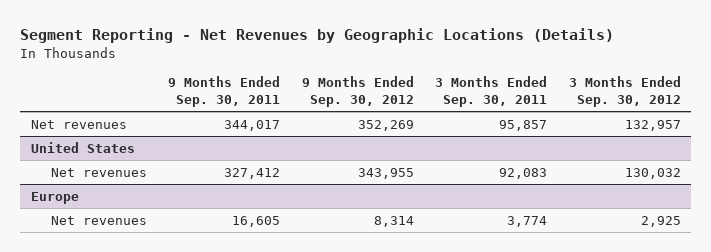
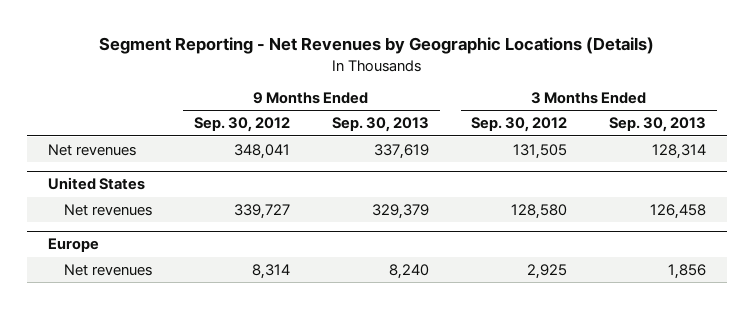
- | 9 Months Ended Sep. 30, 2011 | 9 Months Ended Sep. 30, 2012 | 3 Months Ended Sep. 30, 2011 | 3 Months Ended Sep. 30, 2012
+ | 9 Months Ended Sep. 30, 2012 | 9 Months Ended Sep. 30, 2013 | 3 Months Ended Sep. 30, 2012 | 3 Months Ended Sep. 30, 2013
- Net revenues | 344,017 | 352,269 | 95,857 | 132,957
+ Net revenues | 348,041 | 337,619 | 131,505 | 128,314
@ United States
- Net revenues | 327,412 | 343,955 | 92,083 | 130,032
+ Net revenues | 339,727 | 329,379 | 128,580 | 126,458

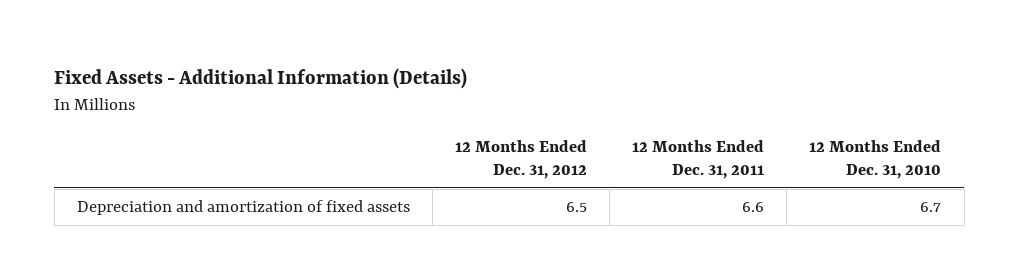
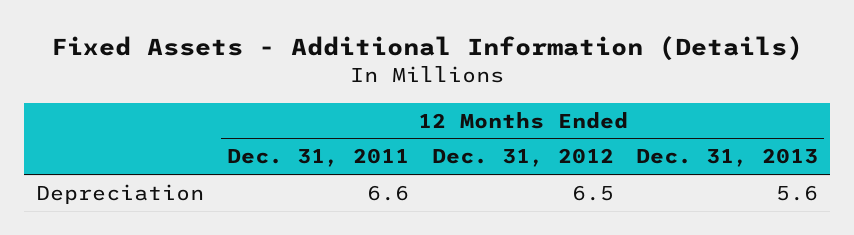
- | 12 Months Ended Dec. 31, 2012 | 12 Months Ended Dec. 31, 2011 | 12 Months Ended Dec. 31, 2010
+ | 12 Months Ended Dec. 31, 2011 | 12 Months Ended Dec. 31, 2012 | 12 Months Ended Dec. 31, 2013
- Depreciation and amortization of fixed assets | 6.5 | 6.6 | 6.7
+ Depreciation | 6.6 | 6.5 | 5.6

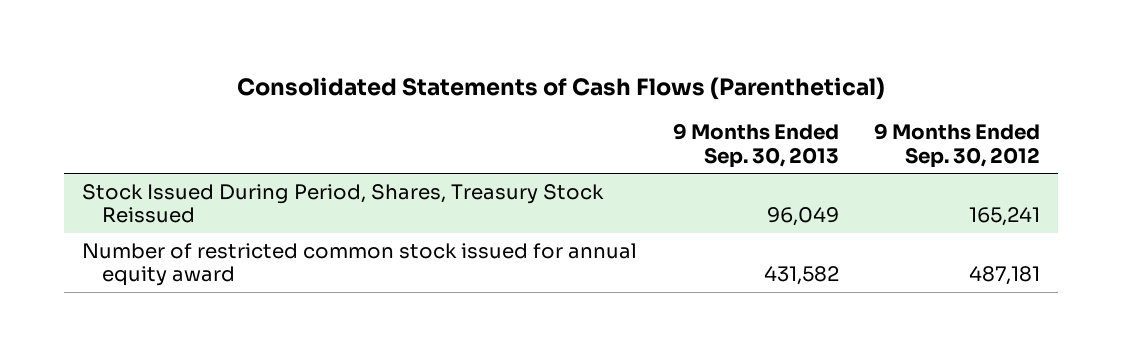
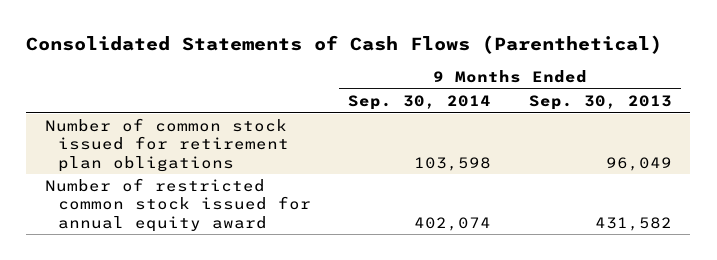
- | 9 Months Ended Sep. 30, 2013 | 9 Months Ended Sep. 30, 2012
+ | 9 Months Ended Sep. 30, 2014 | 9 Months Ended Sep. 30, 2013
- Stock Issued During Period, Shares, Treasury Stock Reissued | 96,049 | 165,241
+ Number of common stock issued for retirement plan obligations | 103,598 | 96,049

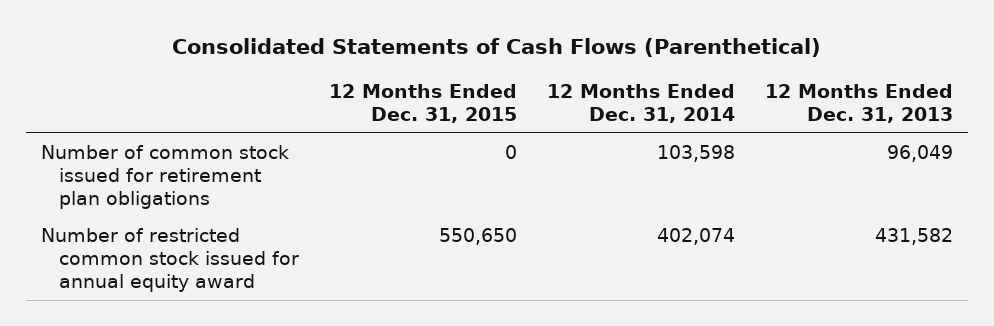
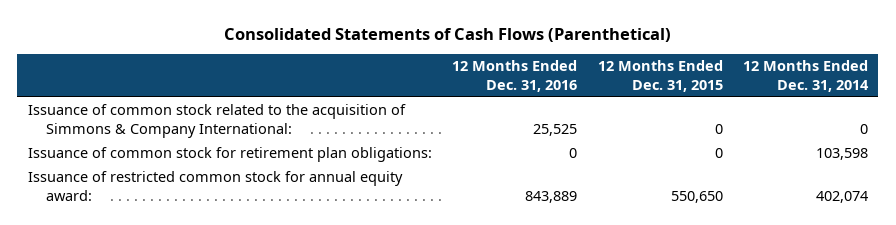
- | 12 Months Ended Dec. 31, 2015 | 12 Months Ended Dec. 31, 2014 | 12 Months Ended Dec. 31, 2013
+ | 12 Months Ended Dec. 31, 2016 | 12 Months Ended Dec. 31, 2015 | 12 Months Ended Dec. 31, 2014
- Number of common stock issued for retirement plan obligations | 0 | 103,598 | 96,049
- Number of restricted common stock issued for annual equity award | 550,650 | 402,074 | 431,582
+ Issuance of common stock related to the acquisition of Simmons & Company International: | 25,525 | 0 | 0
+ Issuance of common stock for retirement plan obligations: | 0 | 0 | 103,598
+ Issuance of restricted common stock for annual equity award: | 843,889 | 550,650 | 402,074

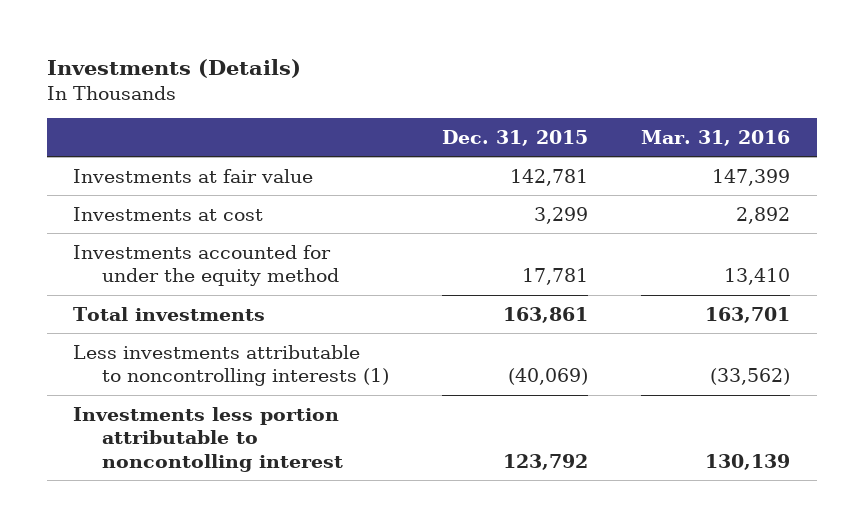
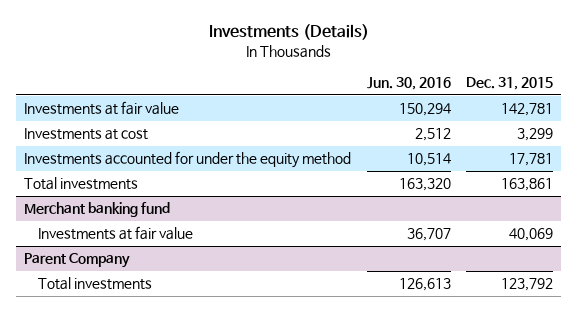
- | Dec. 31, 2015 | Mar. 31, 2016
+ | Jun. 30, 2016 | Dec. 31, 2015
- Less investments attributable to noncontrolling interests (1) | (40,069) | (33,562)
- Investments less portion attributable to noncontolling interest | 123,792 | 130,139
+ Merchant banking fund
+ Investments at fair value | 36,707 | 40,069
+ Parent Company
+ Total investments | 126,613 | 123,792

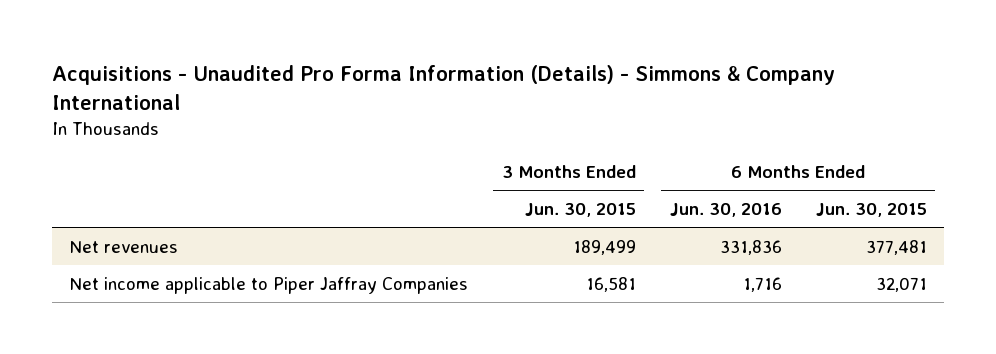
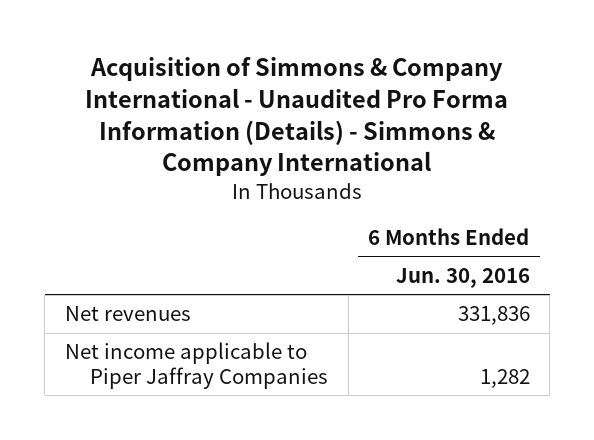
- Acquisitions - Unaudited Pro Forma Information (Details) - Simmons & Company International
+ Acquisition of Simmons & Company International - Unaudited Pro Forma Information (Details) - Simmons & Company International
- | 3 Months Ended Jun. 30, 2015 | 6 Months Ended Jun. 30, 2016 | 6 Months Ended Jun. 30, 2015
+ | 6 Months Ended Jun. 30, 2016
- Net income applicable to Piper Jaffray Companies | 16,581 | 1,716 | 32,071
+ Net income applicable to Piper Jaffray Companies | 1,282

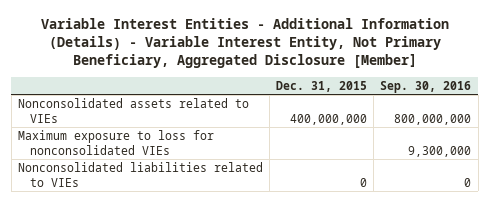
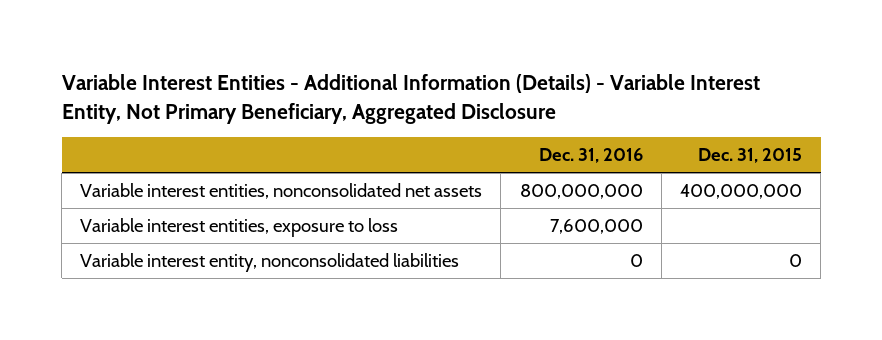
- Variable Interest Entities - Additional Information (Details) - Variable Interest Entity, Not Primary Beneficiary, Aggregated Disclosure [Member]
+ Variable Interest Entities - Additional Information (Details) - Variable Interest Entity, Not Primary Beneficiary, Aggregated Disclosure
- | Dec. 31, 2015 | Sep. 30, 2016
+ | Dec. 31, 2016 | Dec. 31, 2015
- Nonconsolidated assets related to VIEs | 400,000,000 | 800,000,000
- Maximum exposure to loss for nonconsolidated VIEs | | 9,300,000
- Nonconsolidated liabilities related to VIEs | 0 | 0
+ Variable interest entities, nonconsolidated net assets | 800,000,000 | 400,000,000
+ Variable interest entities, exposure to loss | 7,600,000 |
+ Variable interest entity, nonconsolidated liabilities | 0 | 0

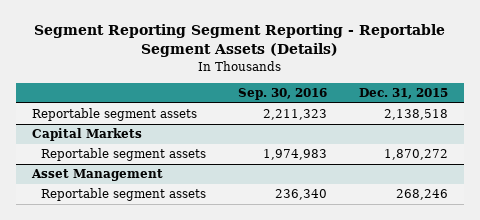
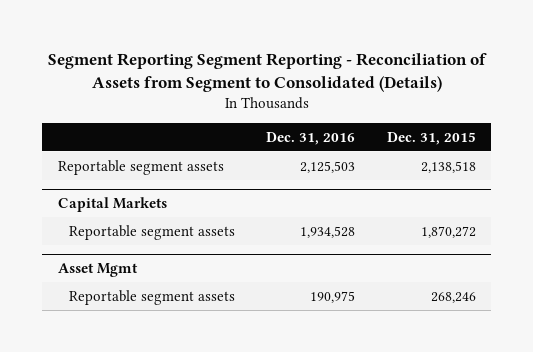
- Segment Reporting Segment Reporting - Reportable Segment Assets (Details)
+ Segment Reporting Segment Reporting - Reconciliation of Assets from Segment to Consolidated (Details)
- | Sep. 30, 2016 | Dec. 31, 2015
+ | Dec. 31, 2016 | Dec. 31, 2015
- Asset Management
+ Asset Mgmt

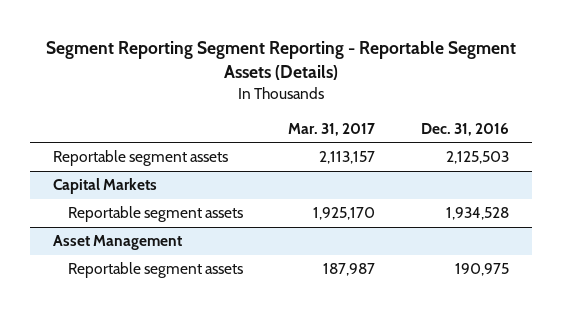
- Segment Reporting Segment Reporting - Reconciliation of Assets from Segment to Consolidated (Details)
+ Segment Reporting Segment Reporting - Reportable Segment Assets (Details)
- | Dec. 31, 2016 | Dec. 31, 2015
+ | Mar. 31, 2017 | Dec. 31, 2016
- Asset Mgmt
+ Asset Management

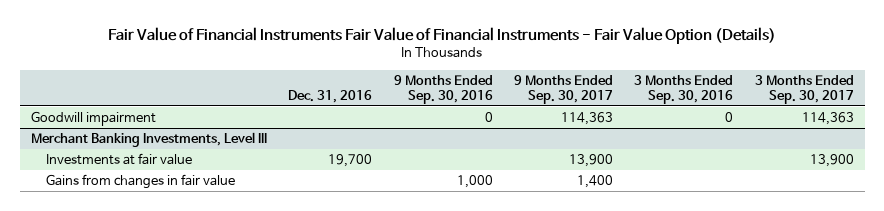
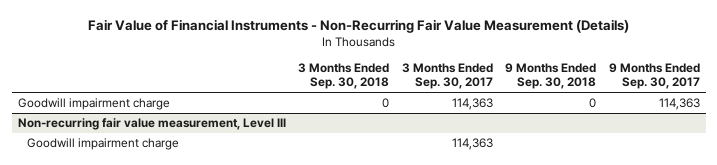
- Fair Value of Financial Instruments Fair Value of Financial Instruments - Fair Value Option (Details)
+ Fair Value of Financial Instruments - Non-Recurring Fair Value Measurement (Details)
- | Dec. 31, 2016 | 9 Months Ended Sep. 30, 2016 | 9 Months Ended Sep. 30, 2017 | 3 Months Ended Sep. 30, 2016 | 3 Months Ended Sep. 30, 2017
+ | 3 Months Ended Sep. 30, 2018 | 3 Months Ended Sep. 30, 2017 | 9 Months Ended Sep. 30, 2018 | 9 Months Ended Sep. 30, 2017
- Goodwill impairment | | 0 | 114,363 | 0 | 114,363
- Merchant Banking Investments, Level III
- Investments at fair value | 19,700 | | 13,900 | | 13,900
- Gains from changes in fair value | | 1,000 | 1,400 | |
+ Goodwill impairment charge | 0 | 114,363 | 0 | 114,363
+ Non-recurring fair value measurement, Level III
+ Goodwill impairment charge | | 114,363 | |

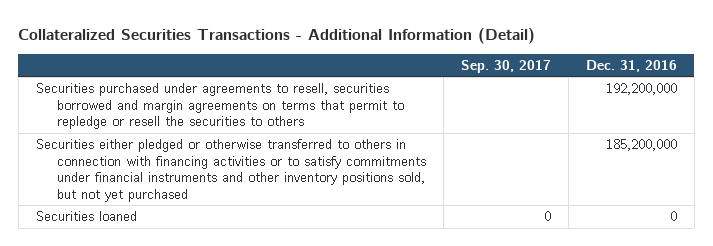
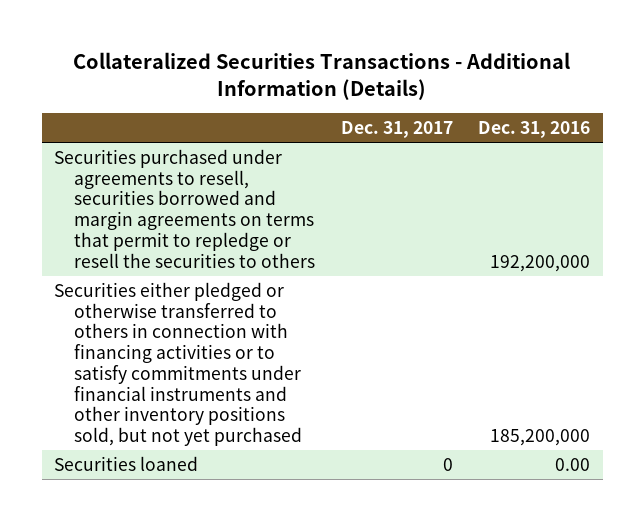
- Collateralized Securities Transactions - Additional Information (Detail)
+ Collateralized Securities Transactions - Additional Information (Details)
- | Sep. 30, 2017 | Dec. 31, 2016
+ | Dec. 31, 2017 | Dec. 31, 2016
- Securities loaned | 0 | 0
+ Securities loaned | 0 | 0.00

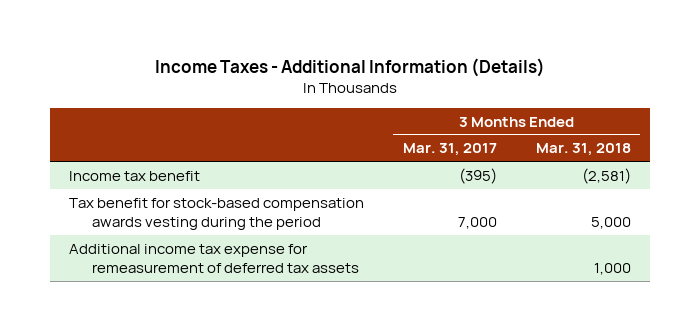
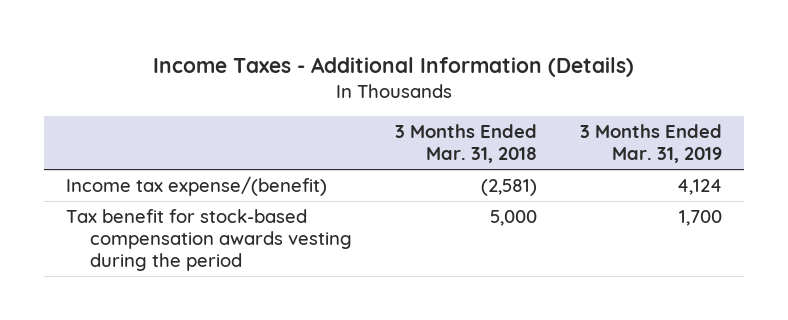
- | 3 Months Ended Mar. 31, 2017 | 3 Months Ended Mar. 31, 2018
+ | 3 Months Ended Mar. 31, 2018 | 3 Months Ended Mar. 31, 2019
- Income tax benefit | (395) | (2,581)
+ Income tax expense/(benefit) | (2,581) | 4,124
- Additional income tax expense for remeasurement of deferred tax assets | | 1,000

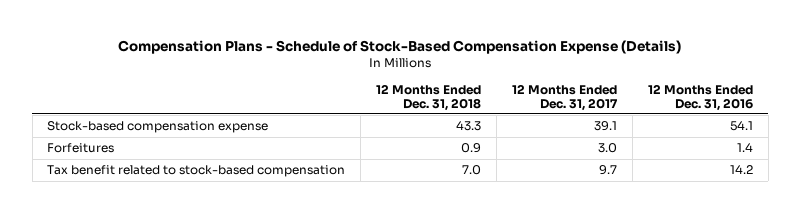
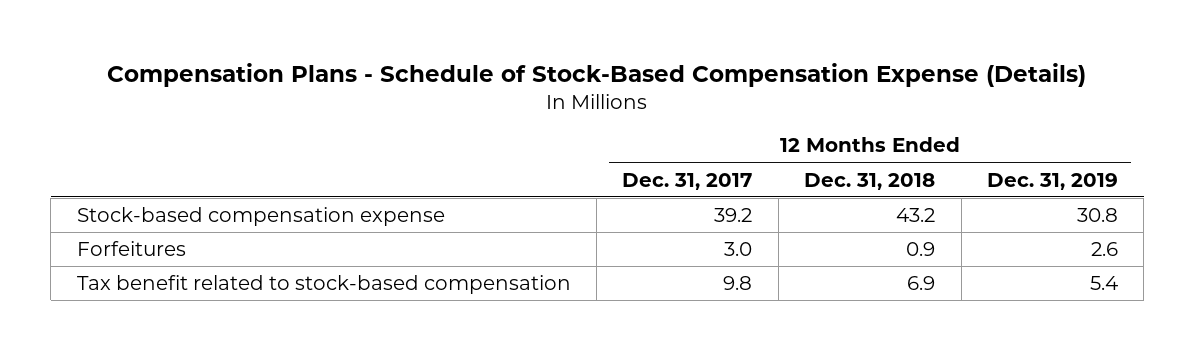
- | 12 Months Ended Dec. 31, 2018 | 12 Months Ended Dec. 31, 2017 | 12 Months Ended Dec. 31, 2016
+ | 12 Months Ended Dec. 31, 2017 | 12 Months Ended Dec. 31, 2018 | 12 Months Ended Dec. 31, 2019
- Stock-based compensation expense | 43.3 | 39.1 | 54.1
+ Stock-based compensation expense | 39.2 | 43.2 | 30.8
- Tax benefit related to stock-based compensation | 7.0 | 9.7 | 14.2
+ Tax benefit related to stock-based compensation | 9.8 | 6.9 | 5.4

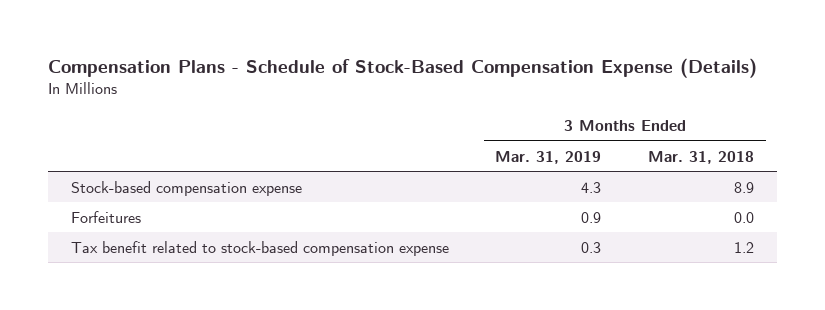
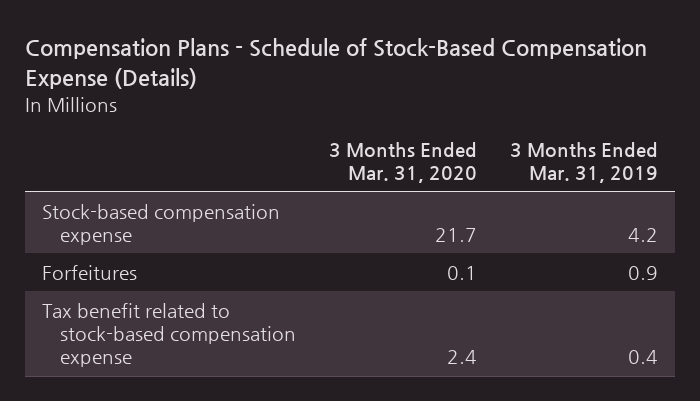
- | 3 Months Ended Mar. 31, 2019 | 3 Months Ended Mar. 31, 2018
+ | 3 Months Ended Mar. 31, 2020 | 3 Months Ended Mar. 31, 2019
- Stock-based compensation expense | 4.3 | 8.9
+ Stock-based compensation expense | 21.7 | 4.2
- Tax benefit related to stock-based compensation expense | 0.3 | 1.2
+ Tax benefit related to stock-based compensation expense | 2.4 | 0.4

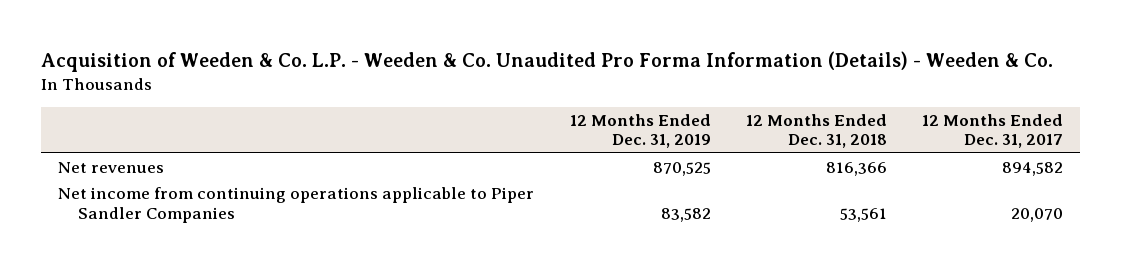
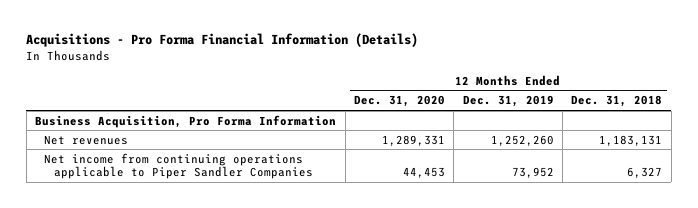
- Acquisition of Weeden & Co. L.P. - Weeden & Co. Unaudited Pro Forma Information (Details) - Weeden & Co.
+ Acquisitions - Pro Forma Financial Information (Details)
- | 12 Months Ended Dec. 31, 2019 | 12 Months Ended Dec. 31, 2018 | 12 Months Ended Dec. 31, 2017
+ | 12 Months Ended Dec. 31, 2020 | 12 Months Ended Dec. 31, 2019 | 12 Months Ended Dec. 31, 2018
- Net revenues | 870,525 | 816,366 | 894,582
- Net income from continuing operations applicable to Piper Sandler Companies | 83,582 | 53,561 | 20,070
+ Business Acquisition, Pro Forma Information
+ Net revenues | 1,289,331 | 1,252,260 | 1,183,131
+ Net income from continuing operations applicable to Piper Sandler Companies | 44,453 | 73,952 | 6,327

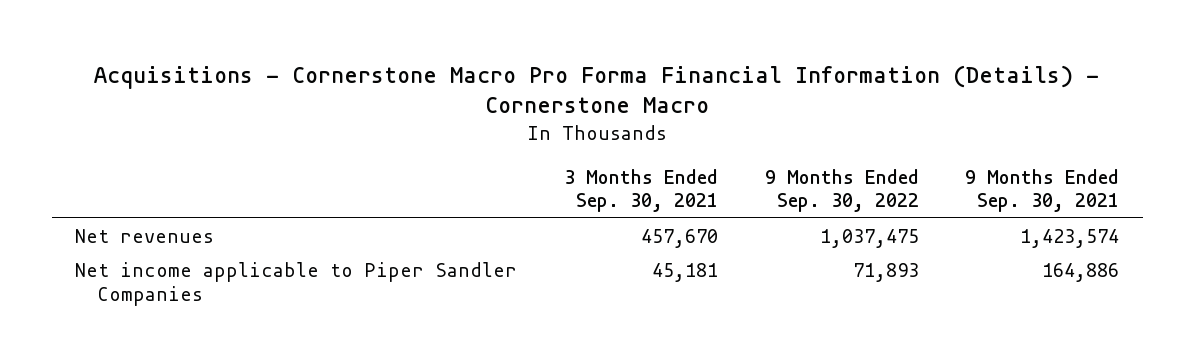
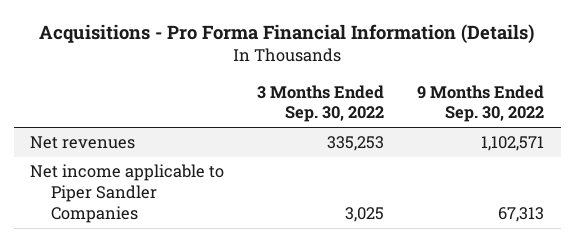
- Acquisitions - Cornerstone Macro Pro Forma Financial Information (Details) - Cornerstone Macro
+ Acquisitions - Pro Forma Financial Information (Details)
- | 3 Months Ended Sep. 30, 2021 | 9 Months Ended Sep. 30, 2022 | 9 Months Ended Sep. 30, 2021
+ | 3 Months Ended Sep. 30, 2022 | 9 Months Ended Sep. 30, 2022
- Net revenues | 457,670 | 1,037,475 | 1,423,574
- Net income applicable to Piper Sandler Companies | 45,181 | 71,893 | 164,886
+ Net revenues | 335,253 | 1,102,571
+ Net income applicable to Piper Sandler Companies | 3,025 | 67,313

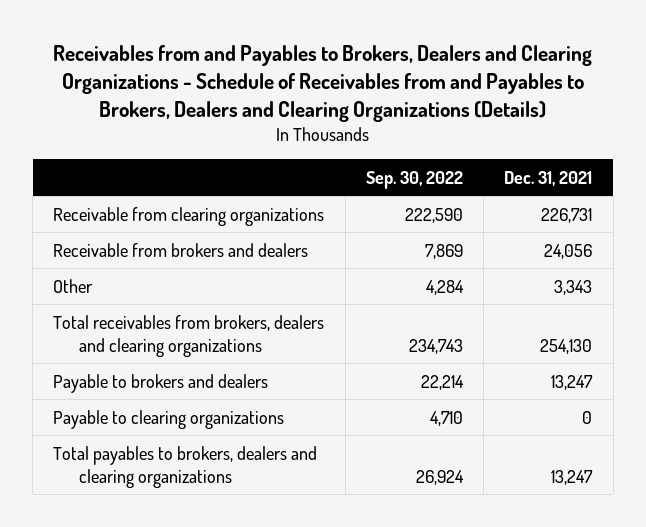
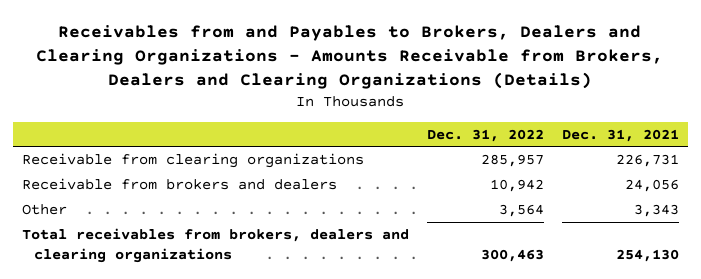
- Receivables from and Payables to Brokers, Dealers and Clearing Organizations - Schedule of Receivables from and Payables to Brokers, Dealers and Clearing Organizations (Details)
+ Receivables from and Payables to Brokers, Dealers and Clearing Organizations - Amounts Receivable from Brokers, Dealers and Clearing Organizations (Details)
- | Sep. 30, 2022 | Dec. 31, 2021
+ | Dec. 31, 2022 | Dec. 31, 2021
- Payable to brokers and dealers | 22,214 | 13,247
- Payable to clearing organizations | 4,710 | 0
- Total payables to brokers, dealers and clearing organizations | 26,924 | 13,247

